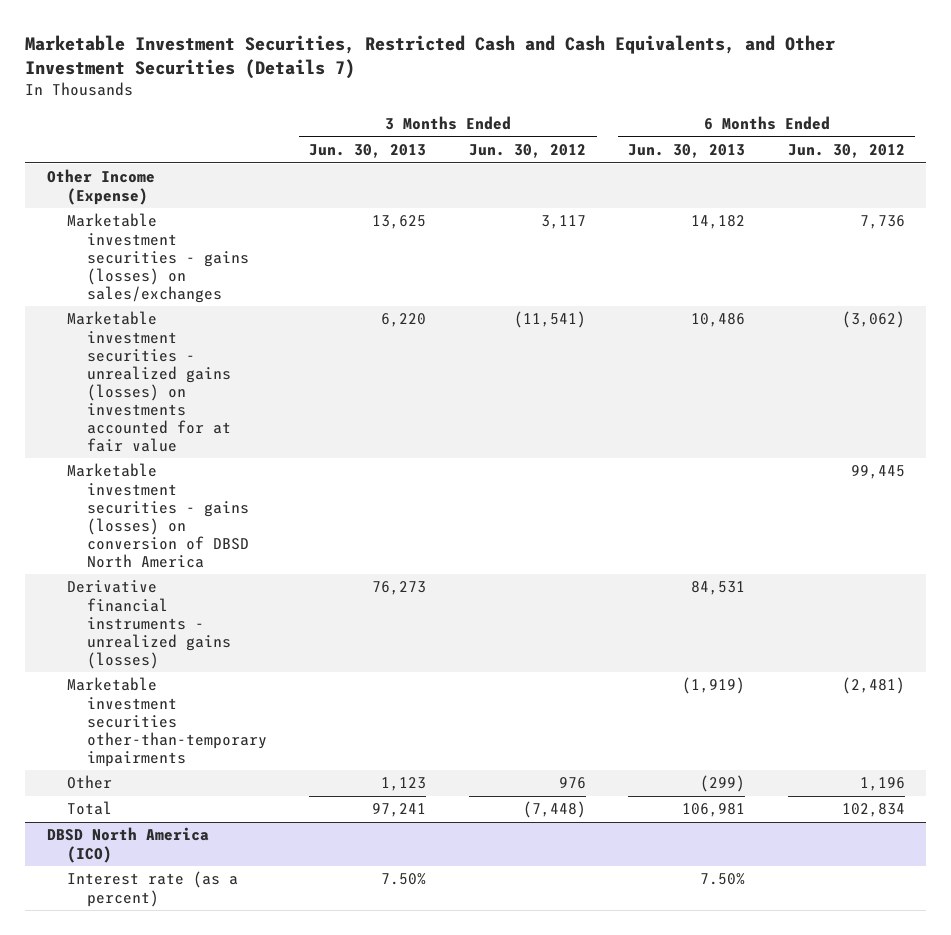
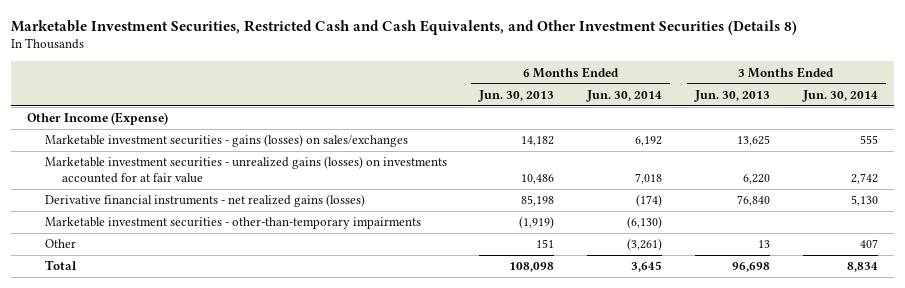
- Marketable Investment Securities, Restricted Cash and Cash Equivalents, and Other Investment Securities (Details 7)
+ Marketable Investment Securities, Restricted Cash and Cash Equivalents, and Other Investment Securities (Details 8)
- | 3 Months Ended Jun. 30, 2013 | 3 Months Ended Jun. 30, 2012 | 6 Months Ended Jun. 30, 2013 | 6 Months Ended Jun. 30, 2012
+ | 6 Months Ended Jun. 30, 2013 | 6 Months Ended Jun. 30, 2014 | 3 Months Ended Jun. 30, 2013 | 3 Months Ended Jun. 30, 2014
- Marketable investment securities - gains (losses) on conversion of DBSD North America | | | | 99,445
- Derivative financial instruments - unrealized gains (losses) | 76,273 | | 84,531 |
- Marketable investment securities other-than-temporary impairments | | | (1,919) | (2,481)
- Other | 1,123 | 976 | (299) | 1,196
- Total | 97,241 | (7,448) | 106,981 | 102,834
- DBSD North America (ICO)
- Interest rate (as a percent) | 7.50% | | 7.50% |
+ Derivative financial instruments - net realized gains (losses) | 85,198 | (174) | 76,840 | 5,130
+ Marketable investment securities - other-than-temporary impairments | (1,919) | (6,130) | |
+ Other | 151 | (3,261) | 13 | 407
+ Total | 108,098 | 3,645 | 96,698 | 8,834

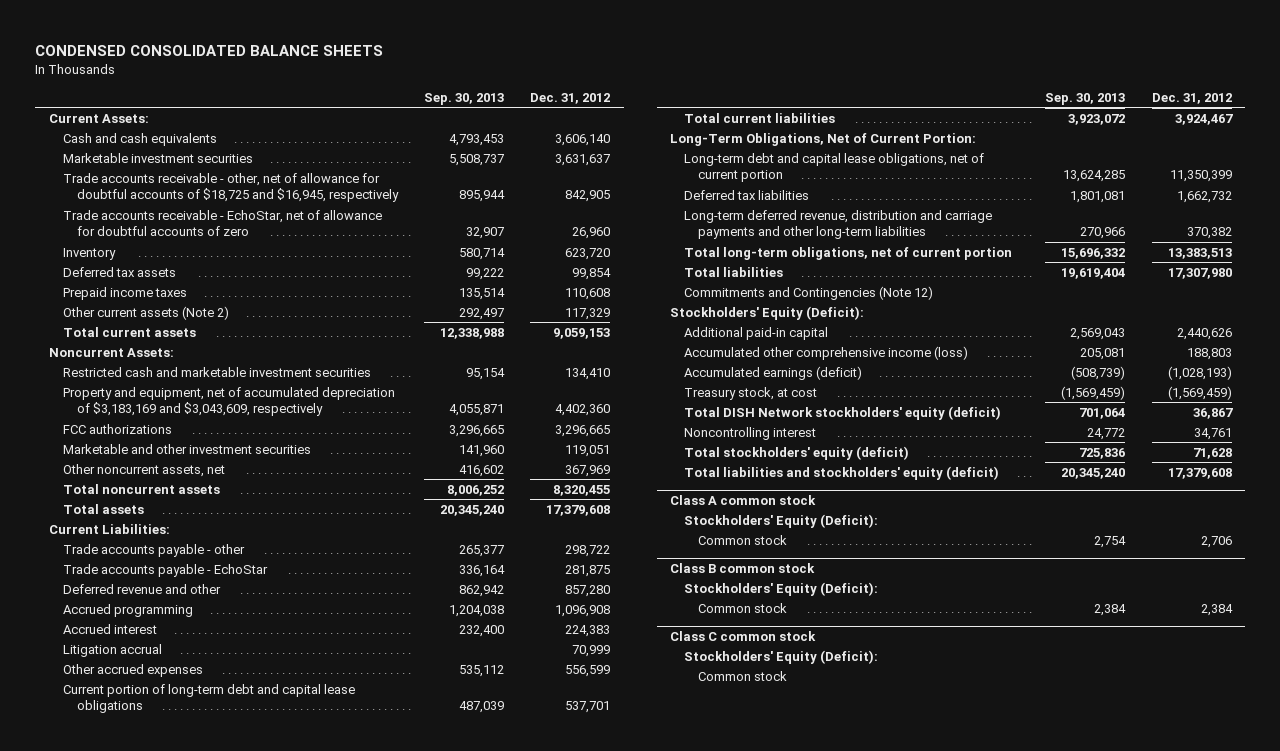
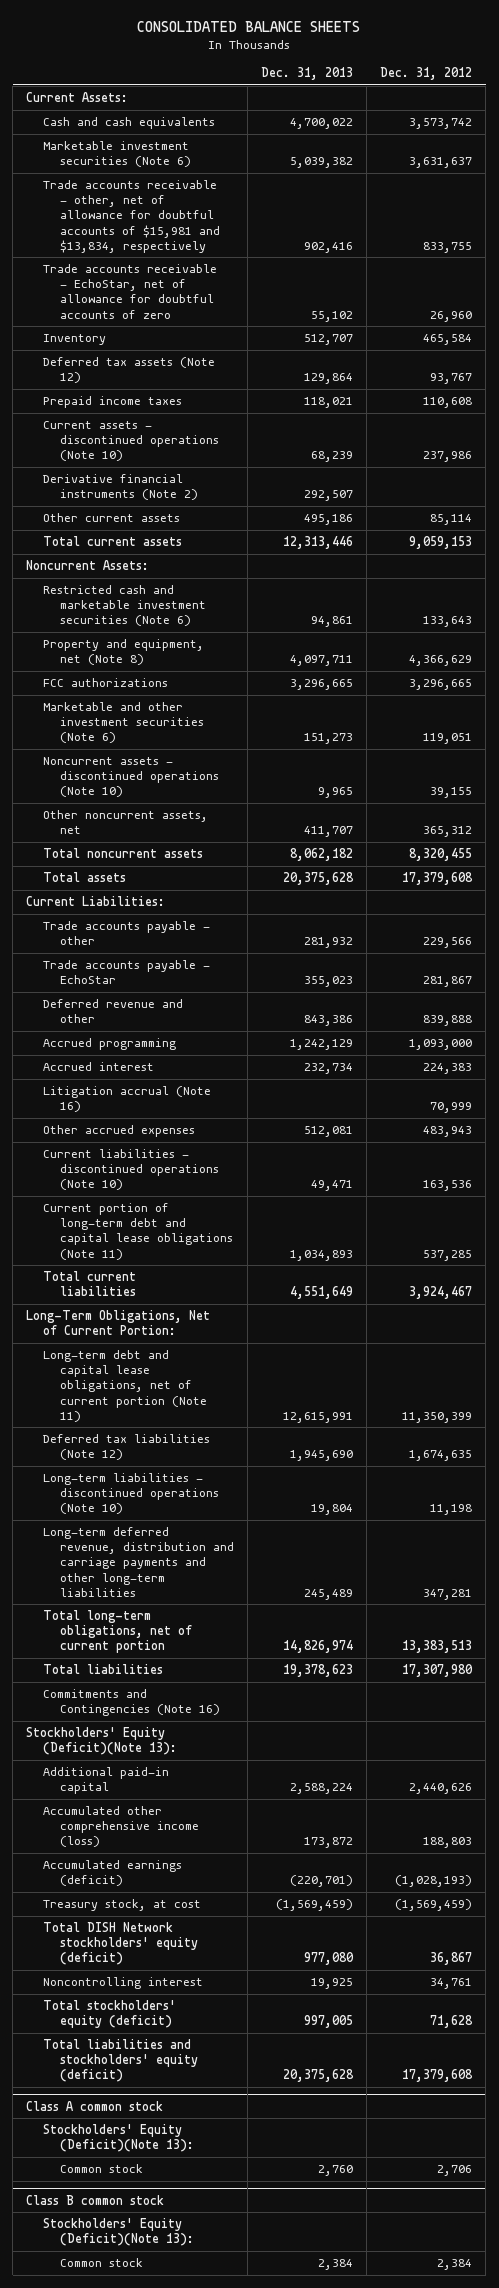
- CONDENSED CONSOLIDATED BALANCE SHEETS
+ CONSOLIDATED BALANCE SHEETS
- | Sep. 30, 2013 | Dec. 31, 2012
+ | Dec. 31, 2013 | Dec. 31, 2012
- Cash and cash equivalents | 4,793,453 | 3,606,140
- Marketable investment securities | 5,508,737 | 3,631,637
- Trade accounts receivable - other, net of allowance for doubtful accounts of $18,725 and $16,945, respectively | 895,944 | 842,905
+ Cash and cash equivalents | 4,700,022 | 3,573,742
+ Marketable investment securities (Note 6) | 5,039,382 | 3,631,637
+ Trade accounts receivable - other, net of allowance for doubtful accounts of $15,981 and $13,834, respectively | 902,416 | 833,755
- Inventory | 580,714 | 623,720
- Deferred tax assets | 99,222 | 99,854
+ Inventory | 512,707 | 465,584
+ Deferred tax assets (Note 12) | 129,864 | 93,767
- Other current assets (Note 2) | 292,497 | 117,329
+ Current assets - discontinued operations (Note 10) | 68,239 | 237,986
+ Derivative financial instruments (Note 2) | 292,507 |
+ Other current assets | 495,186 | 85,114
- Restricted cash and marketable investment securities | 95,154 | 134,410
- Property and equipment, net of accumulated depreciation of $3,183,169 and $3,043,609, respectively | 4,055,871 | 4,402,360
+ Restricted cash and marketable investment securities (Note 6) | 94,861 | 133,643
+ Property and equipment, net (Note 8) | 4,097,711 | 4,366,629
- Marketable and other investment securities | 141,960 | 119,051
- Other noncurrent assets, net | 416,602 | 367,969
+ Marketable and other investment securities (Note 6) | 151,273 | 119,051
+ Noncurrent assets - discontinued operations (Note 10) | 9,965 | 39,155
+ Other noncurrent assets, net | 411,707 | 365,312
- Trade accounts payable - other | 265,377 | 298,722
- Trade accounts payable - EchoStar | 336,164 | 281,875
- Deferred revenue and other | 862,942 | 857,280
- Accrued programming | 1,204,038 | 1,096,908
+ Trade accounts payable - other | 281,932 | 229,566
+ Trade accounts payable - EchoStar | 355,023 | 281,867
+ Deferred revenue and other | 843,386 | 839,888
+ Accrued programming | 1,242,129 | 1,093,000
- Litigation accrual | | 70,999
- Other accrued expenses | 535,112 | 556,599
- Current portion of long-term debt and capital lease obligations | 487,039 | 537,701
+ Litigation accrual (Note 16) | | 70,999
+ Other accrued expenses | 512,081 | 483,943
+ Current liabilities - discontinued operations (Note 10) | 49,471 | 163,536
+ Current portion of long-term debt and capital lease obligations (Note 11) | 1,034,893 | 537,285
- Long-term debt and capital lease obligations, net of current portion | 13,624,285 | 11,350,399
- Deferred tax liabilities | 1,801,081 | 1,662,732
- Long-term deferred revenue, distribution and carriage payments and other long-term liabilities | 270,966 | 370,382
+ Long-term debt and capital lease obligations, net of current portion (Note 11) | 12,615,991 | 11,350,399
+ Deferred tax liabilities (Note 12) | 1,945,690 | 1,674,635
+ Long-term liabilities - discontinued operations (Note 10) | 19,804 | 11,198
+ Long-term deferred revenue, distribution and carriage payments and other long-term liabilities | 245,489 | 347,281
- Commitments and Contingencies (Note 12)
- Stockholders' Equity (Deficit):
+ Commitments and Contingencies (Note 16)
+ Stockholders' Equity (Deficit)(Note 13):
@ Class A common stock
- Stockholders' Equity (Deficit):
+ Stockholders' Equity (Deficit)(Note 13):
@ Class B common stock
- Stockholders' Equity (Deficit):
+ Stockholders' Equity (Deficit)(Note 13):
- Class C common stock
- Stockholders' Equity (Deficit):
- Common stock

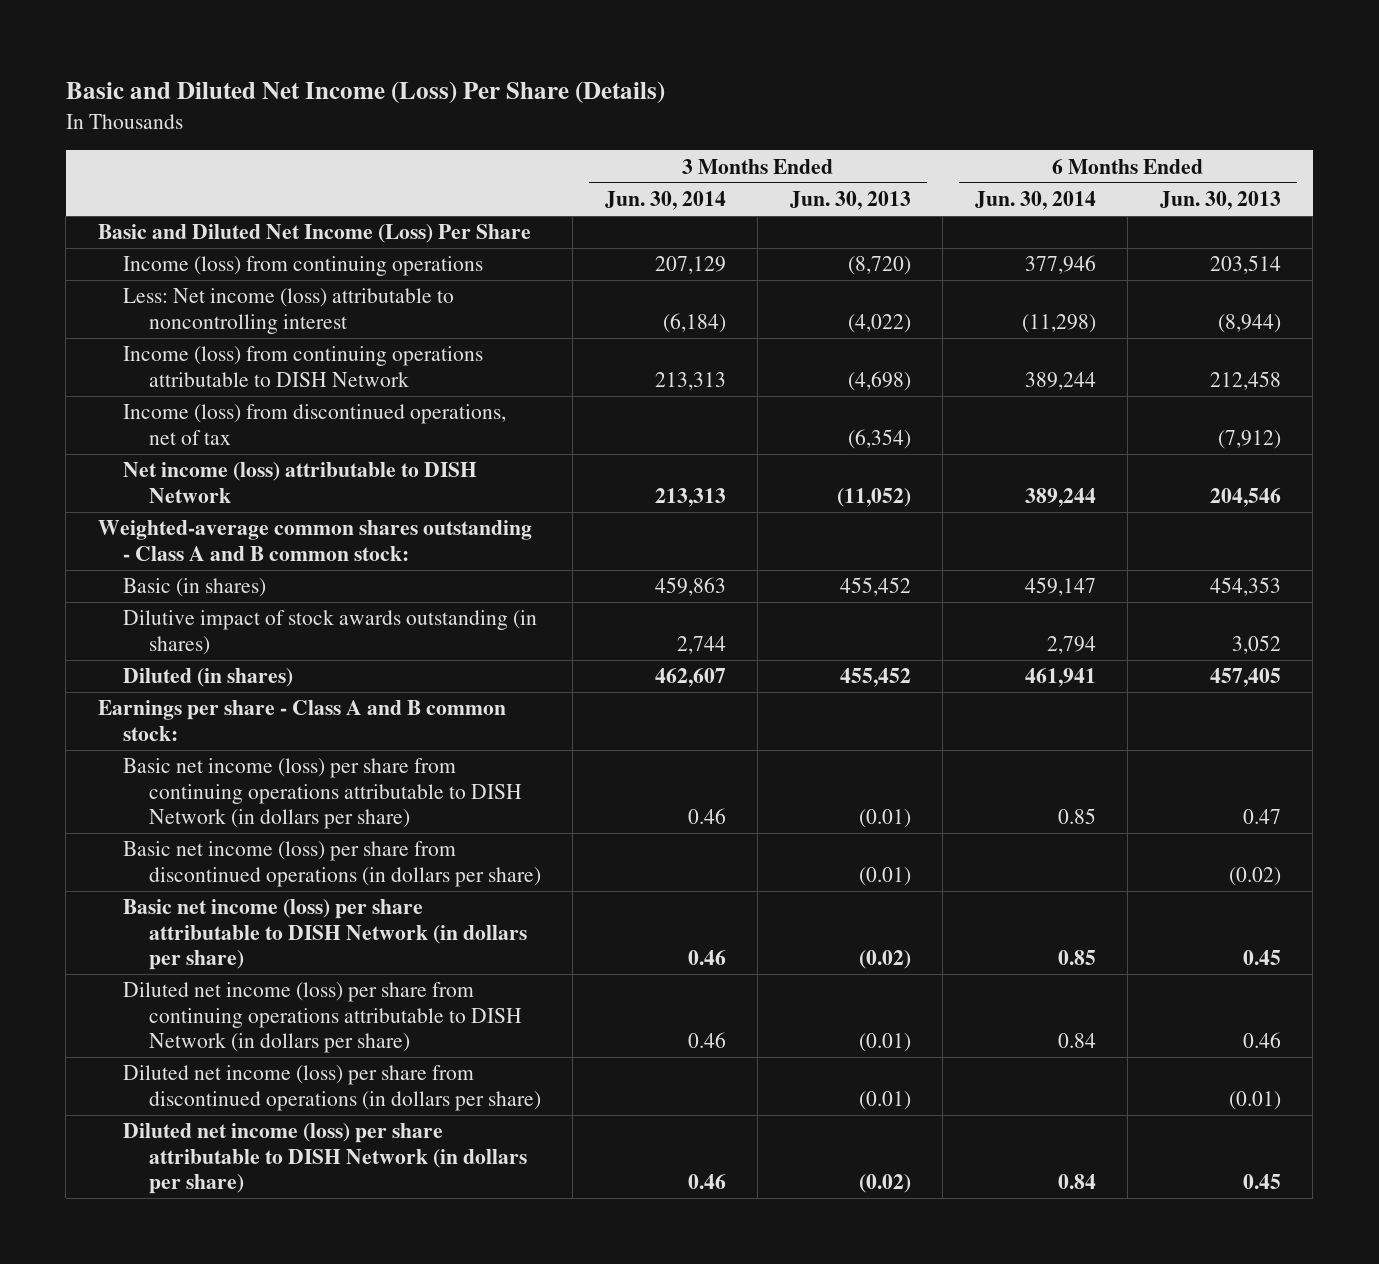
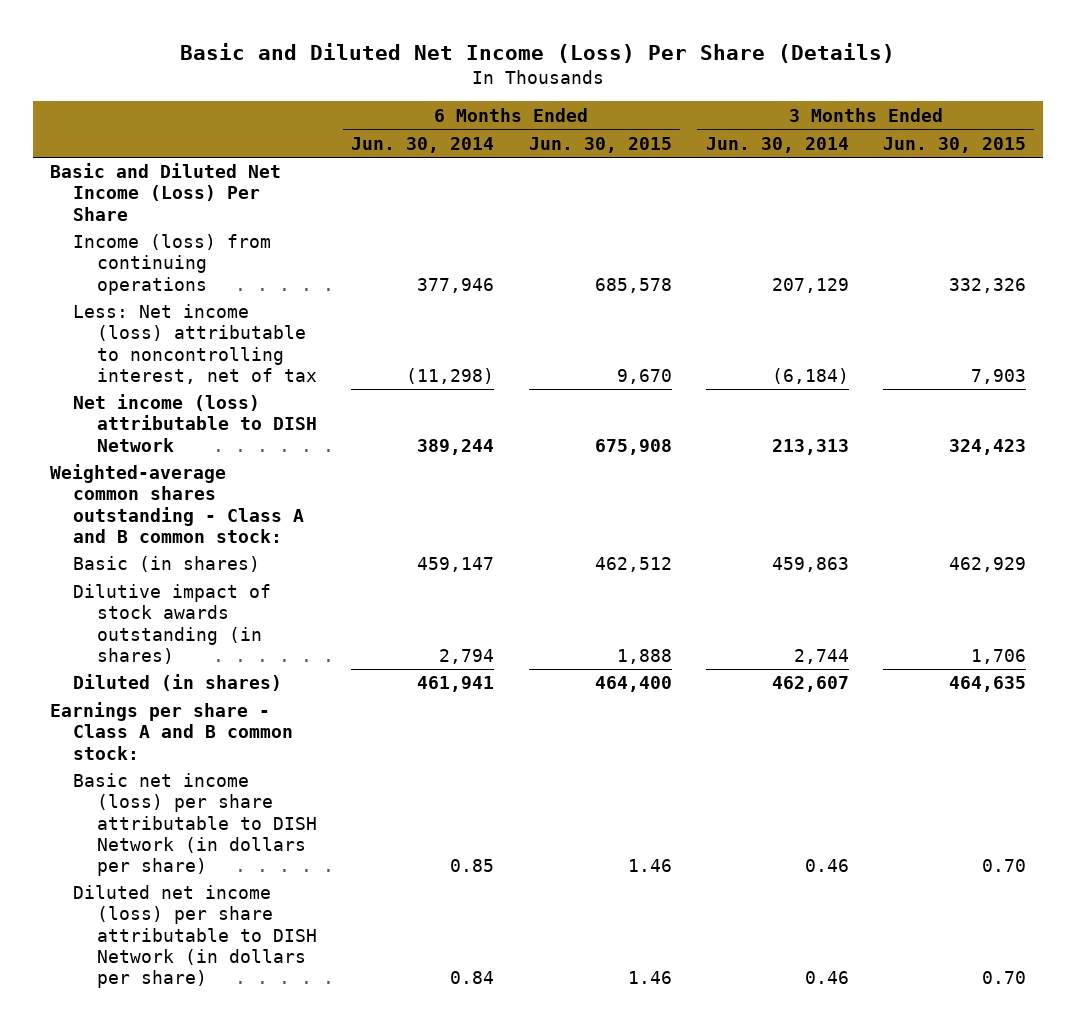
- | 3 Months Ended Jun. 30, 2014 | 3 Months Ended Jun. 30, 2013 | 6 Months Ended Jun. 30, 2014 | 6 Months Ended Jun. 30, 2013
+ | 6 Months Ended Jun. 30, 2014 | 6 Months Ended Jun. 30, 2015 | 3 Months Ended Jun. 30, 2014 | 3 Months Ended Jun. 30, 2015
- Less: Net income (loss) attributable to noncontrolling interest | (6,184) | (4,022) | (11,298) | (8,944)
- Income (loss) from continuing operations attributable to DISH Network | 213,313 | (4,698) | 389,244 | 212,458
- Income (loss) from discontinued operations, net of tax | | (6,354) | | (7,912)
+ Less: Net income (loss) attributable to noncontrolling interest, net of tax | (11,298) | 9,670 | (6,184) | 7,903
- Basic net income (loss) per share from continuing operations attributable to DISH Network (in dollars per share) | 0.46 | (0.01) | 0.85 | 0.47
- Basic net income (loss) per share from discontinued operations (in dollars per share) | | (0.01) | | (0.02)
- Diluted net income (loss) per share from continuing operations attributable to DISH Network (in dollars per share) | 0.46 | (0.01) | 0.84 | 0.46
- Diluted net income (loss) per share from discontinued operations (in dollars per share) | | (0.01) | | (0.01)

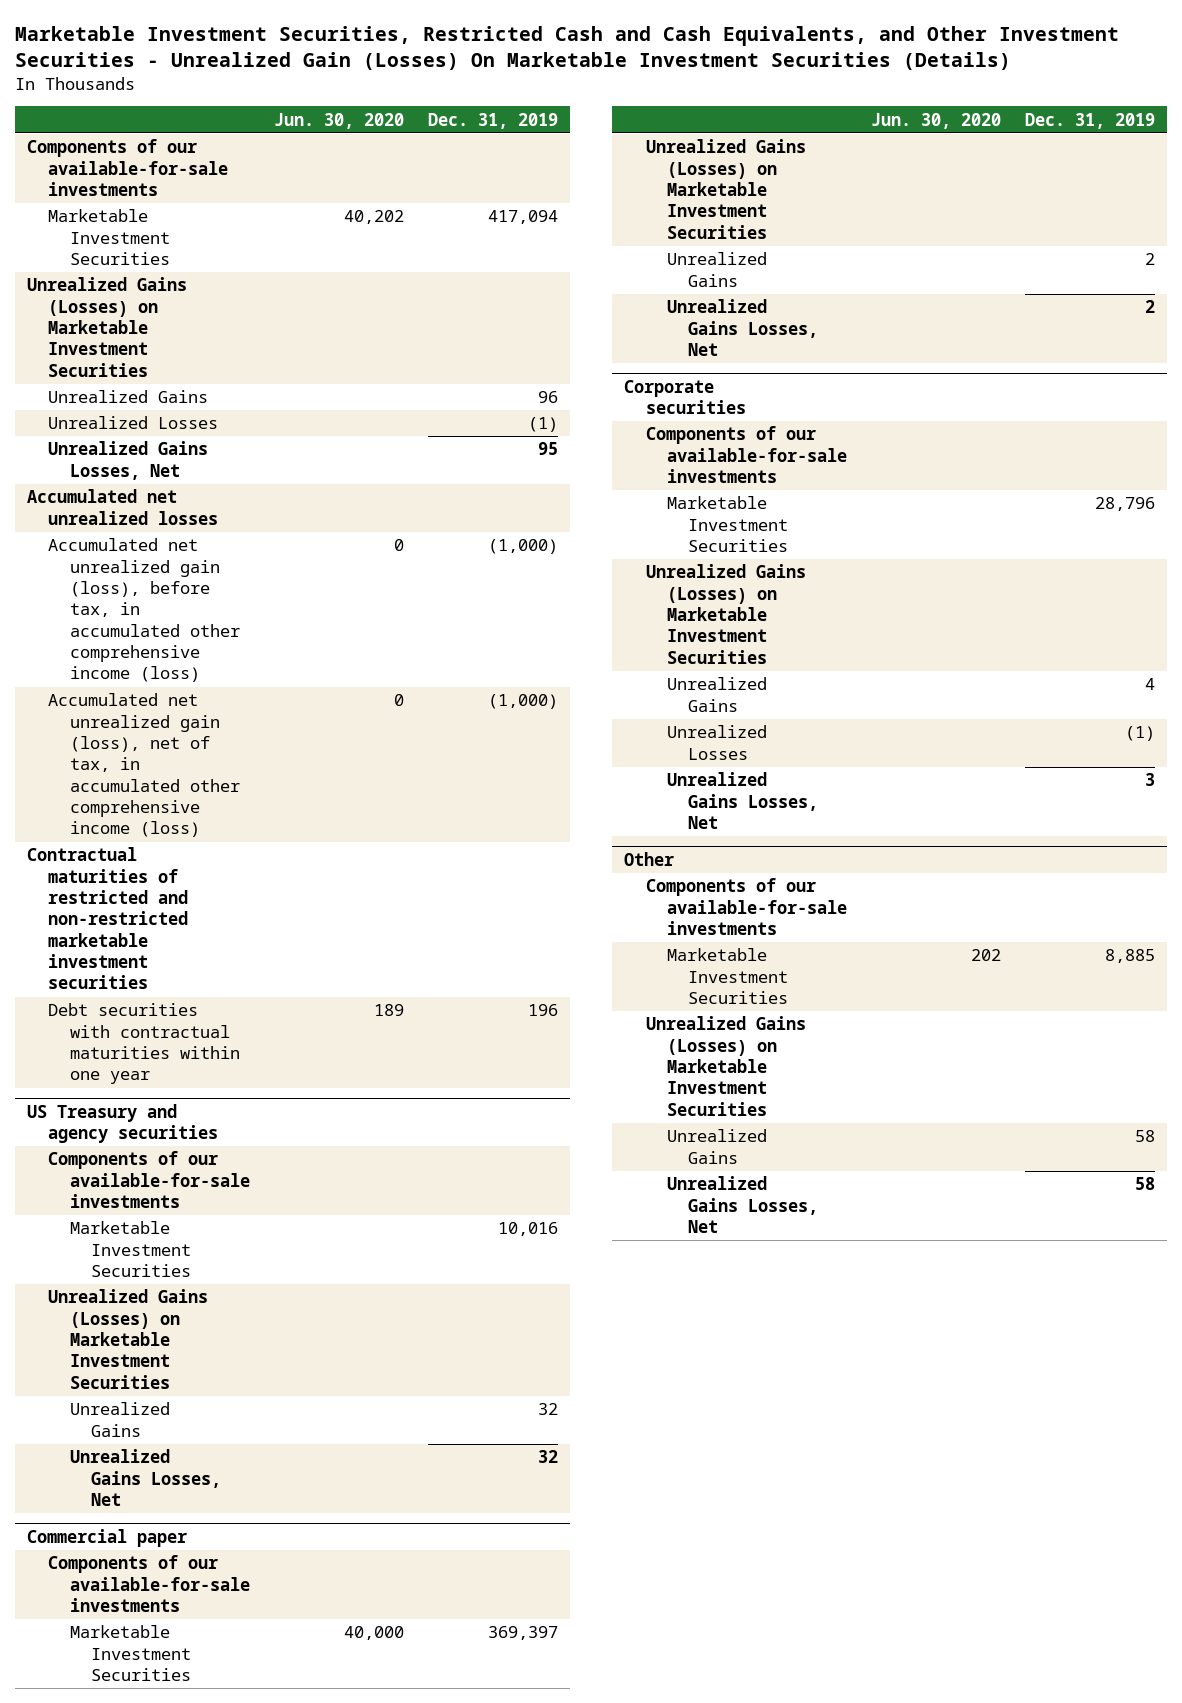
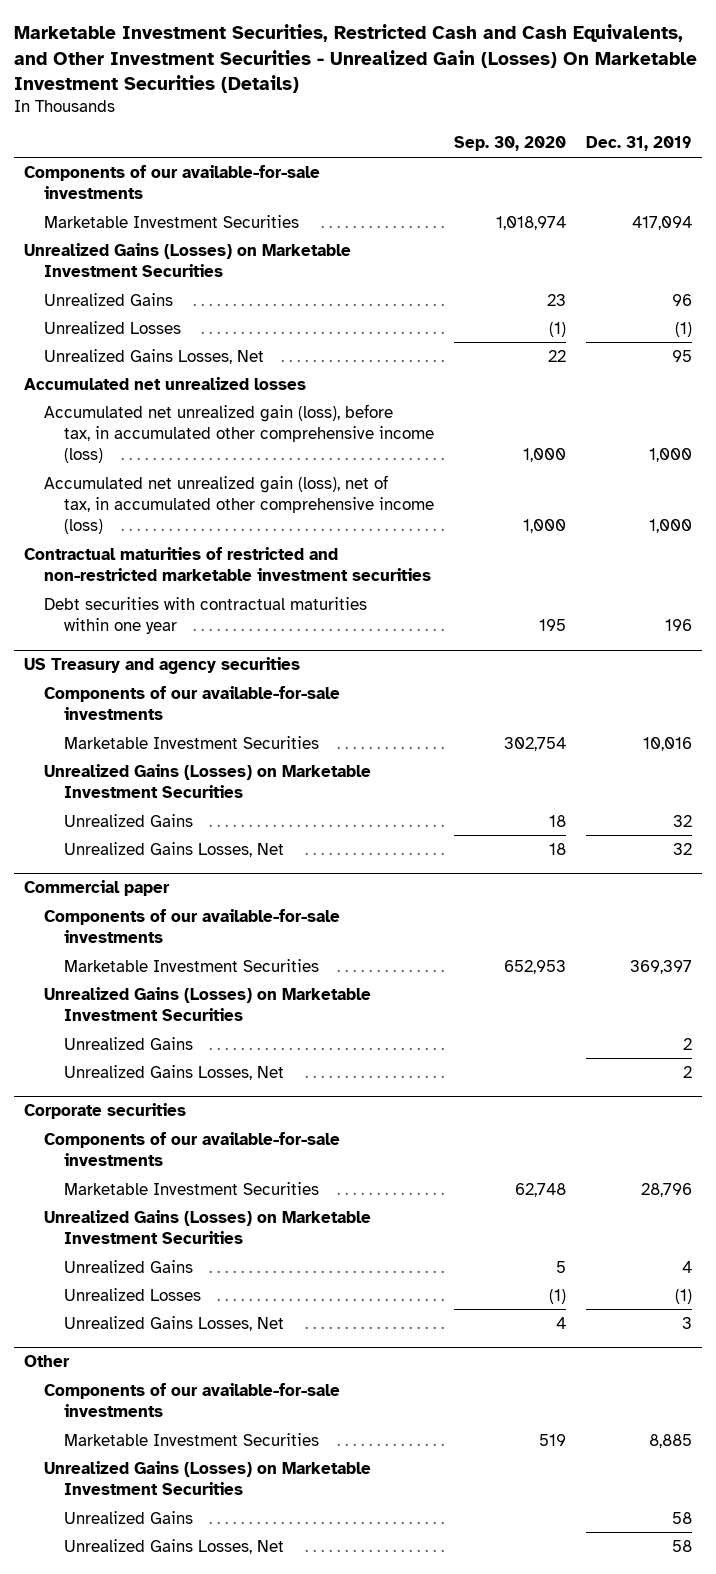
- | Jun. 30, 2020 | Dec. 31, 2019
+ | Sep. 30, 2020 | Dec. 31, 2019
- Accumulated net unrealized gain (loss), before tax, in accumulated other comprehensive income (loss) | 0 | (1,000)
- Accumulated net unrealized gain (loss), net of tax, in accumulated other comprehensive income (loss) | 0 | (1,000)
+ Accumulated net unrealized gain (loss), before tax, in accumulated other comprehensive income (loss) | 1,000 | 1,000
+ Accumulated net unrealized gain (loss), net of tax, in accumulated other comprehensive income (loss) | 1,000 | 1,000

